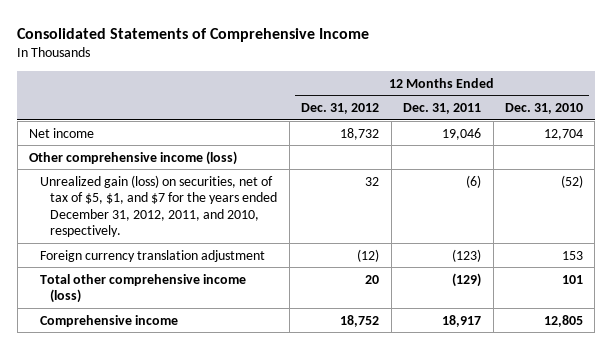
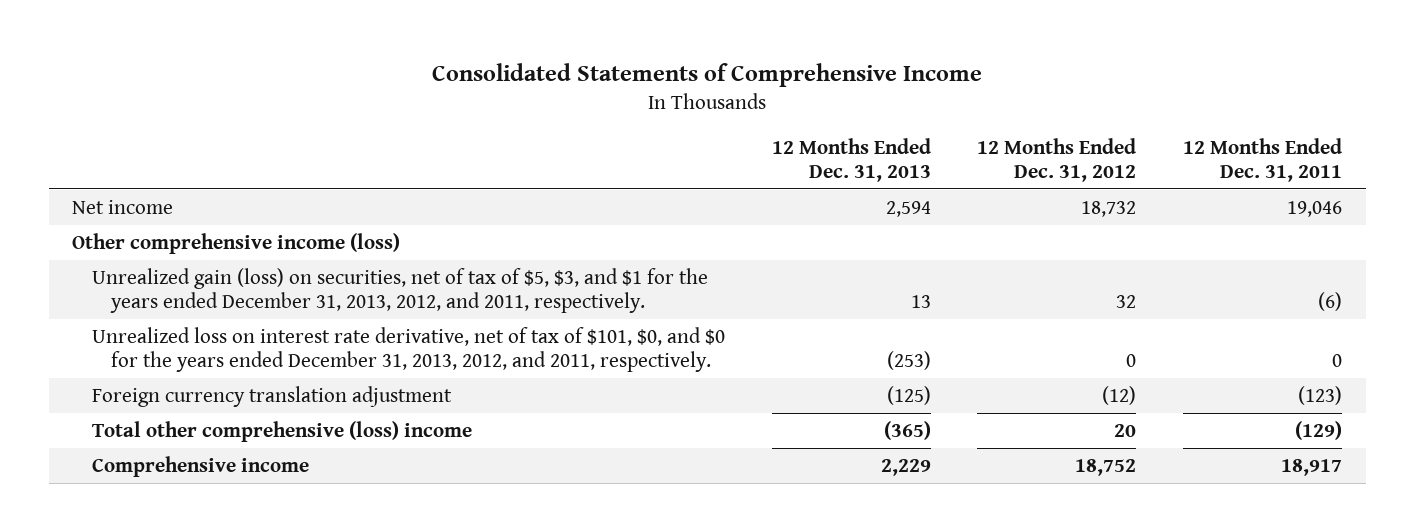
- | 12 Months Ended Dec. 31, 2012 | 12 Months Ended Dec. 31, 2011 | 12 Months Ended Dec. 31, 2010
+ | 12 Months Ended Dec. 31, 2013 | 12 Months Ended Dec. 31, 2012 | 12 Months Ended Dec. 31, 2011
- Unrealized gain (loss) on securities, net of tax of $5, $1, and $7 for the years ended December 31, 2012, 2011, and 2010, respectively. | 32 | (6) | (52)
+ Unrealized gain (loss) on securities, net of tax of $5, $3, and $1 for the years ended December 31, 2013, 2012, and 2011, respectively. | 13 | 32 | (6)
+ Unrealized loss on interest rate derivative, net of tax of $101, $0, and $0 for the years ended December 31, 2013, 2012, and 2011, respectively. | (253) | 0 | 0
- Total other comprehensive income (loss) | 20 | (129) | 101
+ Total other comprehensive (loss) income | (365) | 20 | (129)

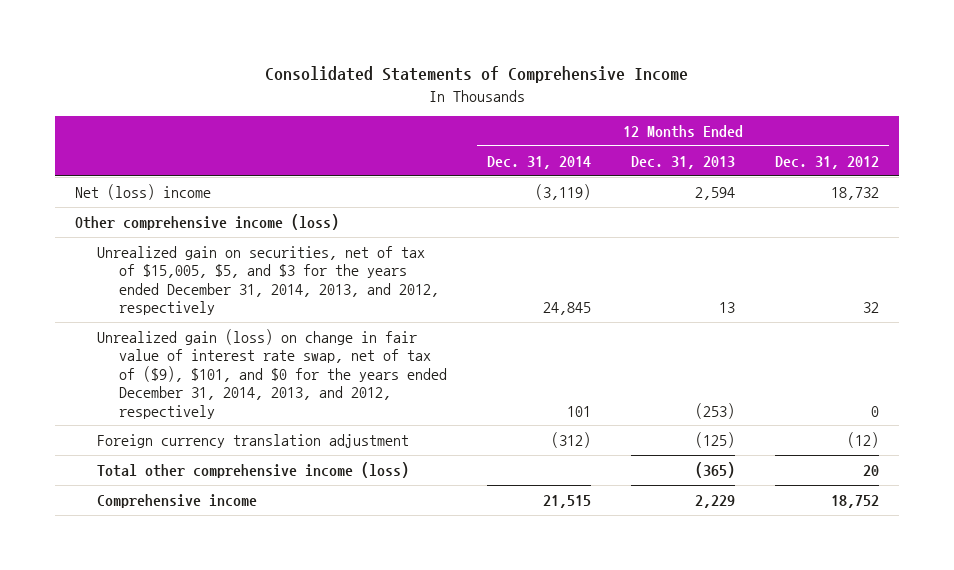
- | 12 Months Ended Dec. 31, 2013 | 12 Months Ended Dec. 31, 2012 | 12 Months Ended Dec. 31, 2011
+ | 12 Months Ended Dec. 31, 2014 | 12 Months Ended Dec. 31, 2013 | 12 Months Ended Dec. 31, 2012
- Net income | 2,594 | 18,732 | 19,046
+ Net (loss) income | (3,119) | 2,594 | 18,732
- Unrealized gain (loss) on securities, net of tax of $5, $3, and $1 for the years ended December 31, 2013, 2012, and 2011, respectively. | 13 | 32 | (6)
- Unrealized loss on interest rate derivative, net of tax of $101, $0, and $0 for the years ended December 31, 2013, 2012, and 2011, respectively. | (253) | 0 | 0
+ Unrealized gain on securities, net of tax of $15,005, $5, and $3 for the years ended December 31, 2014, 2013, and 2012, respectively | 24,845 | 13 | 32
+ Unrealized gain (loss) on change in fair value of interest rate swap, net of tax of ($9), $101, and $0 for the years ended December 31, 2014, 2013, and 2012, respectively | 101 | (253) | 0
- Total other comprehensive (loss) income | (365) | 20 | (129)
+ Total other comprehensive income (loss) | | (365) | 20

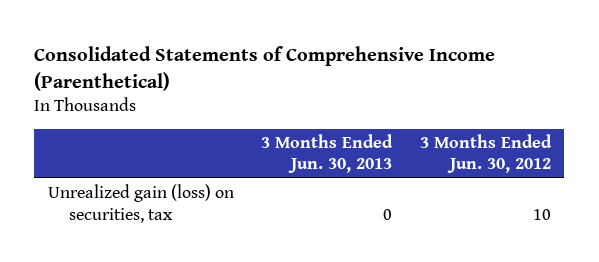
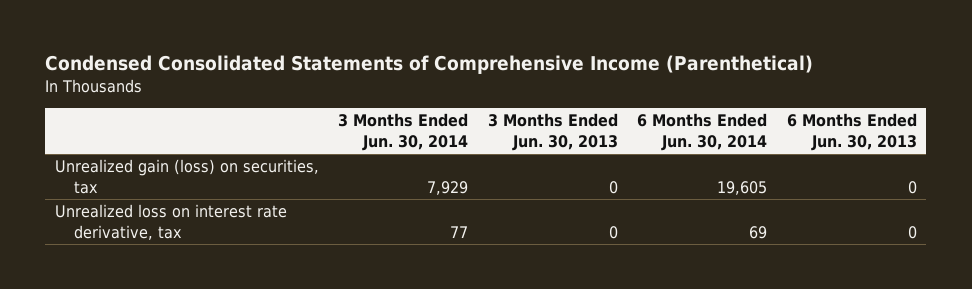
- Consolidated Statements of Comprehensive Income (Parenthetical)
+ Condensed Consolidated Statements of Comprehensive Income (Parenthetical)
- | 3 Months Ended Jun. 30, 2013 | 3 Months Ended Jun. 30, 2012
+ | 3 Months Ended Jun. 30, 2014 | 3 Months Ended Jun. 30, 2013 | 6 Months Ended Jun. 30, 2014 | 6 Months Ended Jun. 30, 2013
+ Unrealized loss on interest rate derivative, tax | 77 | 0 | 69 | 0

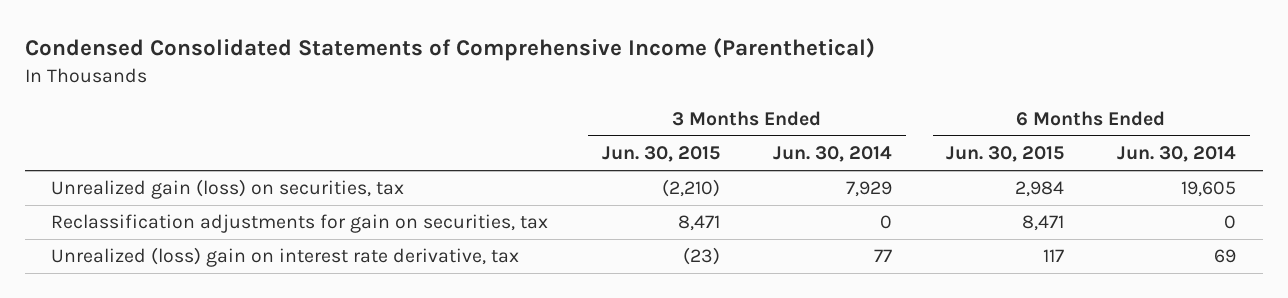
- | 3 Months Ended Jun. 30, 2014 | 3 Months Ended Jun. 30, 2013 | 6 Months Ended Jun. 30, 2014 | 6 Months Ended Jun. 30, 2013
+ | 3 Months Ended Jun. 30, 2015 | 3 Months Ended Jun. 30, 2014 | 6 Months Ended Jun. 30, 2015 | 6 Months Ended Jun. 30, 2014
- Unrealized loss on interest rate derivative, tax | 77 | 0 | 69 | 0
+ Reclassification adjustments for gain on securities, tax | 8,471 | 0 | 8,471 | 0
+ Unrealized (loss) gain on interest rate derivative, tax | (23) | 77 | 117 | 69

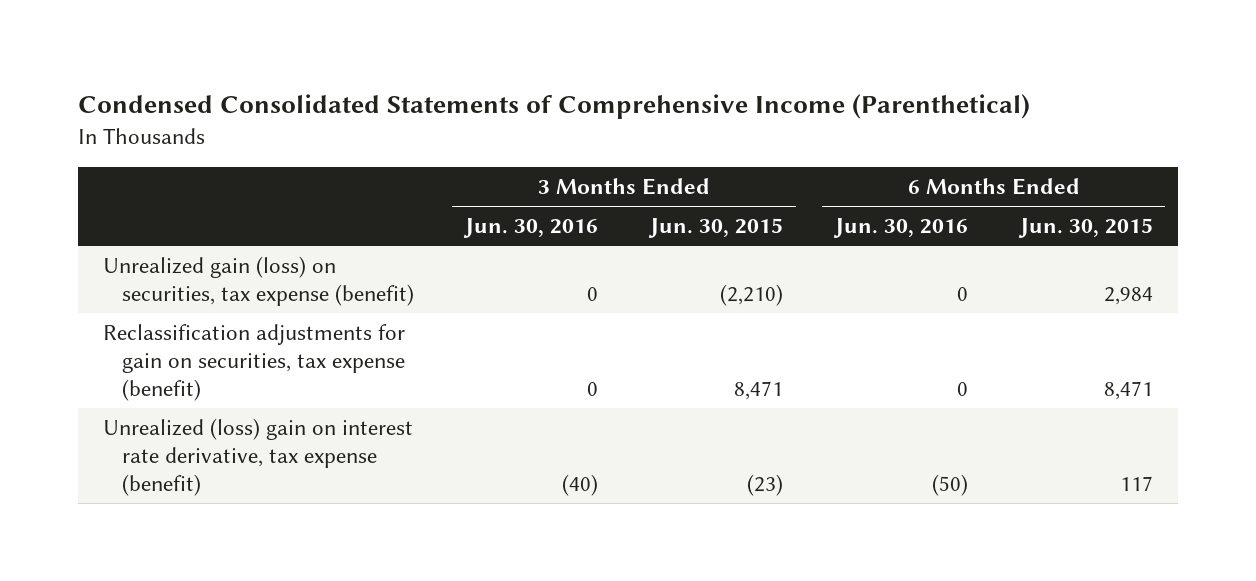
- | 3 Months Ended Jun. 30, 2015 | 3 Months Ended Jun. 30, 2014 | 6 Months Ended Jun. 30, 2015 | 6 Months Ended Jun. 30, 2014
+ | 3 Months Ended Jun. 30, 2016 | 3 Months Ended Jun. 30, 2015 | 6 Months Ended Jun. 30, 2016 | 6 Months Ended Jun. 30, 2015
- Unrealized gain (loss) on securities, tax | (2,210) | 7,929 | 2,984 | 19,605
- Reclassification adjustments for gain on securities, tax | 8,471 | 0 | 8,471 | 0
- Unrealized (loss) gain on interest rate derivative, tax | (23) | 77 | 117 | 69
+ Unrealized gain (loss) on securities, tax expense (benefit) | 0 | (2,210) | 0 | 2,984
+ Reclassification adjustments for gain on securities, tax expense (benefit) | 0 | 8,471 | 0 | 8,471
+ Unrealized (loss) gain on interest rate derivative, tax expense (benefit) | (40) | (23) | (50) | 117

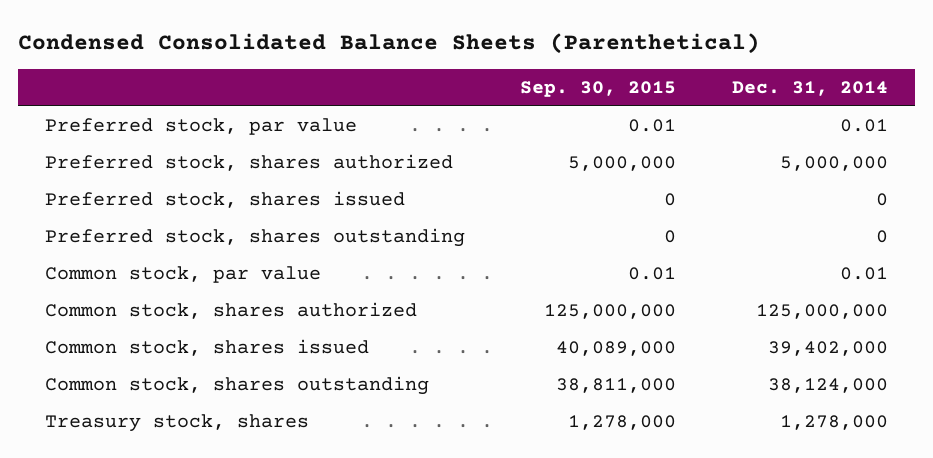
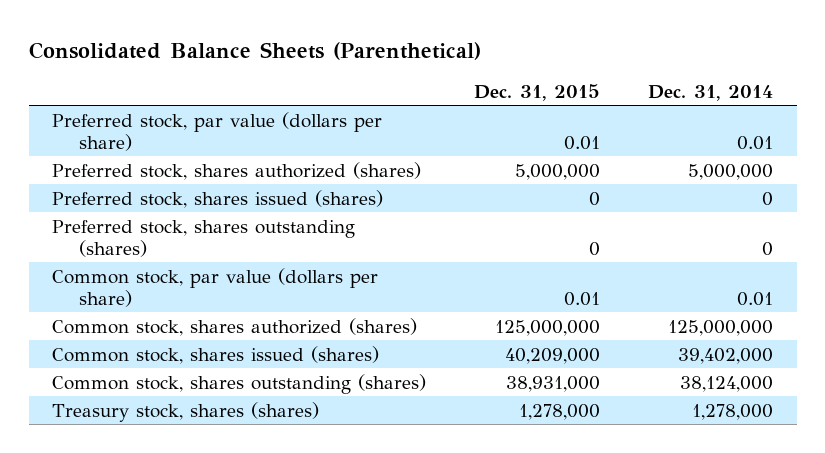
- Condensed Consolidated Balance Sheets (Parenthetical)
+ Consolidated Balance Sheets (Parenthetical)
- | Sep. 30, 2015 | Dec. 31, 2014
+ | Dec. 31, 2015 | Dec. 31, 2014
- Preferred stock, par value | 0.01 | 0.01
- Preferred stock, shares authorized | 5,000,000 | 5,000,000
- Preferred stock, shares issued | 0 | 0
- Preferred stock, shares outstanding | 0 | 0
- Common stock, par value | 0.01 | 0.01
- Common stock, shares authorized | 125,000,000 | 125,000,000
- Common stock, shares issued | 40,089,000 | 39,402,000
- Common stock, shares outstanding | 38,811,000 | 38,124,000
- Treasury stock, shares | 1,278,000 | 1,278,000
+ Preferred stock, par value (dollars per share) | 0.01 | 0.01
+ Preferred stock, shares authorized (shares) | 5,000,000 | 5,000,000
+ Preferred stock, shares issued (shares) | 0 | 0
+ Preferred stock, shares outstanding (shares) | 0 | 0
+ Common stock, par value (dollars per share) | 0.01 | 0.01
+ Common stock, shares authorized (shares) | 125,000,000 | 125,000,000
+ Common stock, shares issued (shares) | 40,209,000 | 39,402,000
+ Common stock, shares outstanding (shares) | 38,931,000 | 38,124,000
+ Treasury stock, shares (shares) | 1,278,000 | 1,278,000

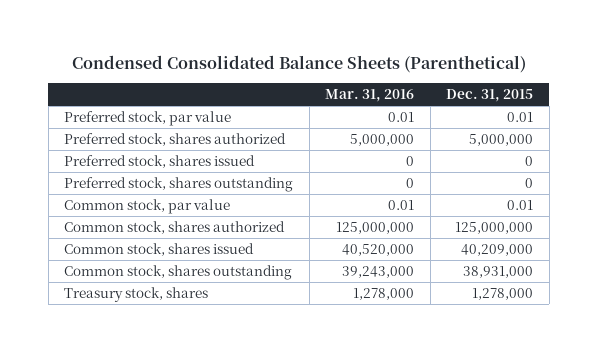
- Consolidated Balance Sheets (Parenthetical)
+ Condensed Consolidated Balance Sheets (Parenthetical)
- | Dec. 31, 2015 | Dec. 31, 2014
+ | Mar. 31, 2016 | Dec. 31, 2015
- Preferred stock, par value (dollars per share) | 0.01 | 0.01
- Preferred stock, shares authorized (shares) | 5,000,000 | 5,000,000
- Preferred stock, shares issued (shares) | 0 | 0
- Preferred stock, shares outstanding (shares) | 0 | 0
- Common stock, par value (dollars per share) | 0.01 | 0.01
- Common stock, shares authorized (shares) | 125,000,000 | 125,000,000
- Common stock, shares issued (shares) | 40,209,000 | 39,402,000
- Common stock, shares outstanding (shares) | 38,931,000 | 38,124,000
- Treasury stock, shares (shares) | 1,278,000 | 1,278,000
+ Preferred stock, par value | 0.01 | 0.01
+ Preferred stock, shares authorized | 5,000,000 | 5,000,000
+ Preferred stock, shares issued | 0 | 0
+ Preferred stock, shares outstanding | 0 | 0
+ Common stock, par value | 0.01 | 0.01
+ Common stock, shares authorized | 125,000,000 | 125,000,000
+ Common stock, shares issued | 40,520,000 | 40,209,000
+ Common stock, shares outstanding | 39,243,000 | 38,931,000
+ Treasury stock, shares | 1,278,000 | 1,278,000

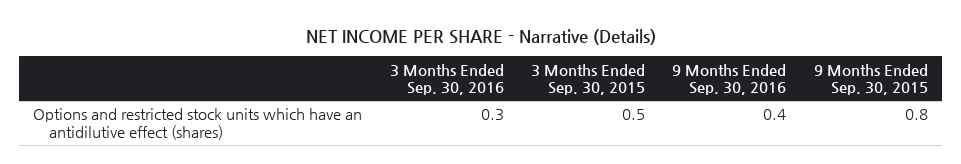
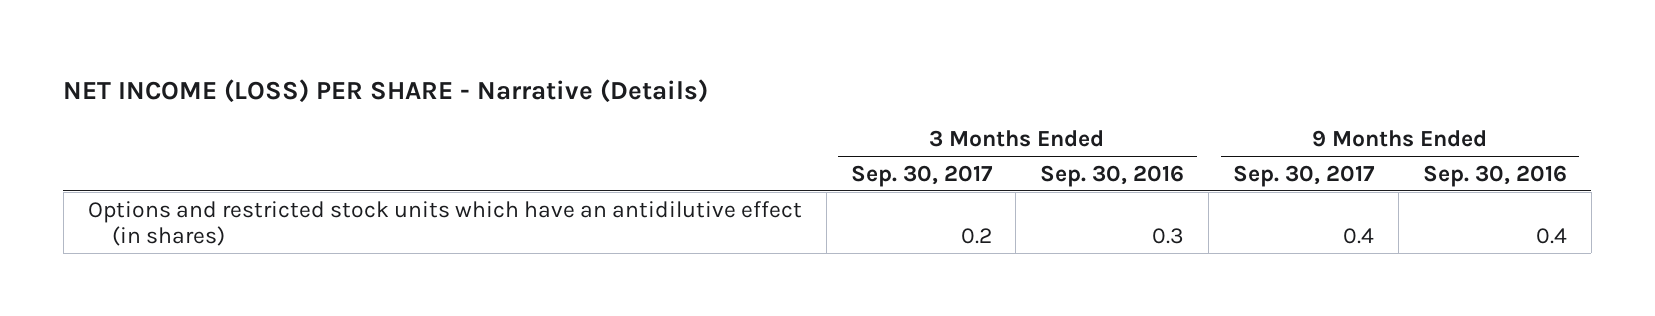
- NET INCOME PER SHARE - Narrative (Details)
+ NET INCOME (LOSS) PER SHARE - Narrative (Details)
- | 3 Months Ended Sep. 30, 2016 | 3 Months Ended Sep. 30, 2015 | 9 Months Ended Sep. 30, 2016 | 9 Months Ended Sep. 30, 2015
+ | 3 Months Ended Sep. 30, 2017 | 3 Months Ended Sep. 30, 2016 | 9 Months Ended Sep. 30, 2017 | 9 Months Ended Sep. 30, 2016
- Options and restricted stock units which have an antidilutive effect (shares) | 0.3 | 0.5 | 0.4 | 0.8
+ Options and restricted stock units which have an antidilutive effect (in shares) | 0.2 | 0.3 | 0.4 | 0.4

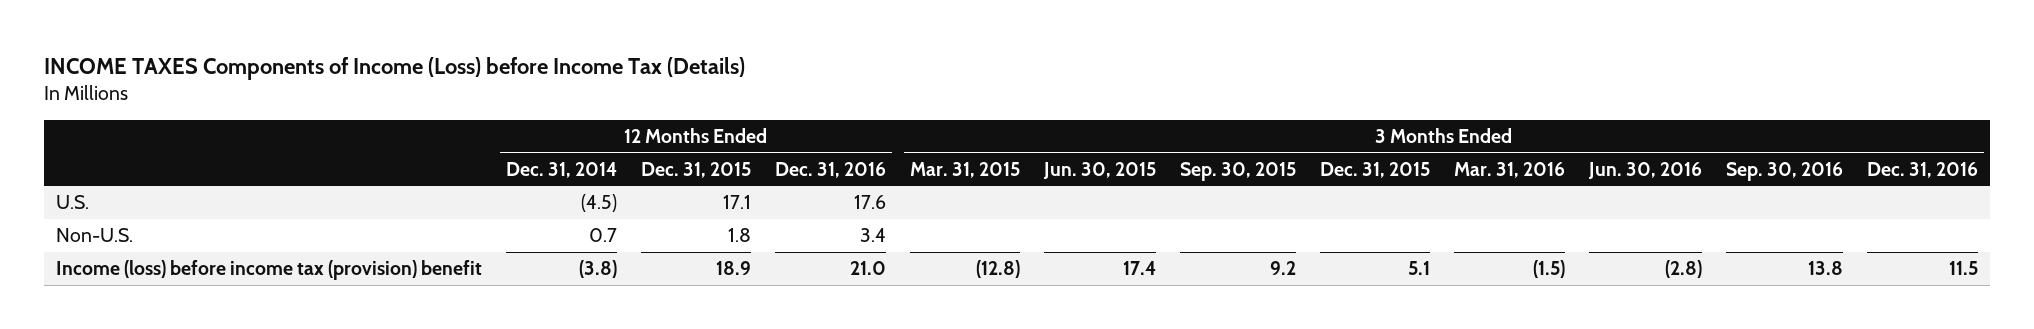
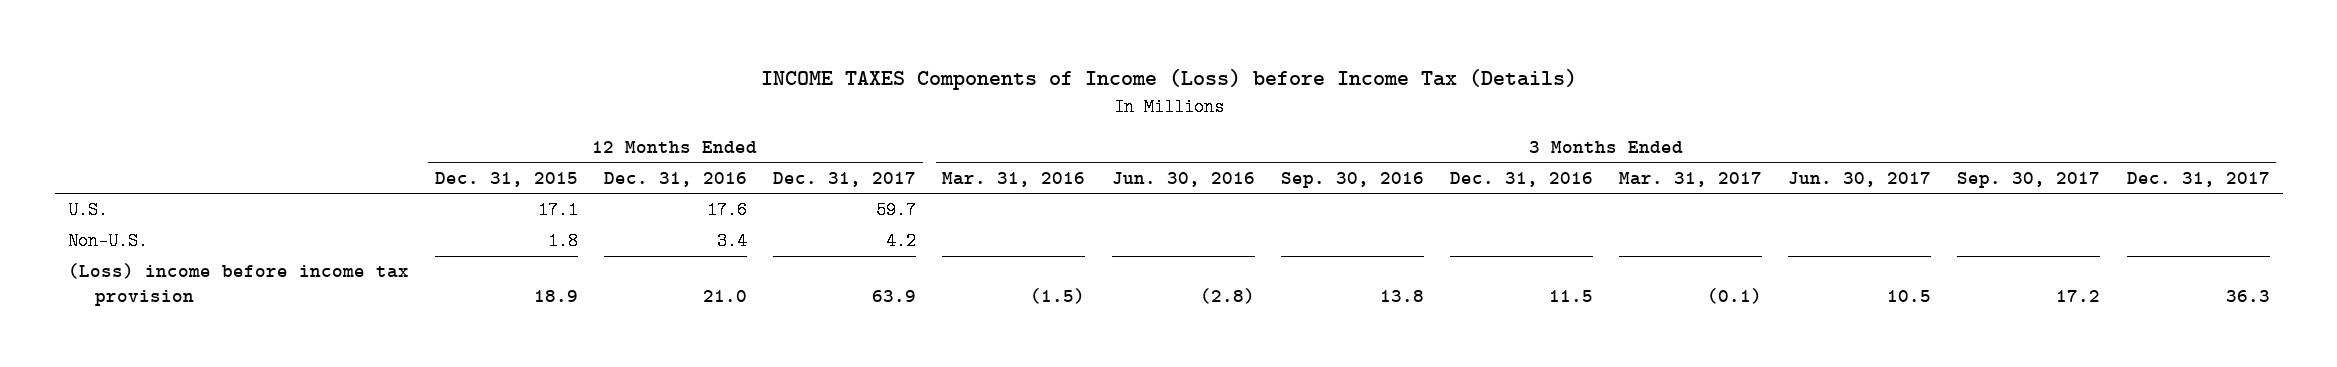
- | 12 Months Ended Dec. 31, 2014 | 12 Months Ended Dec. 31, 2015 | 12 Months Ended Dec. 31, 2016 | 3 Months Ended Mar. 31, 2015 | 3 Months Ended Jun. 30, 2015 | 3 Months Ended Sep. 30, 2015 | 3 Months Ended Dec. 31, 2015 | 3 Months Ended Mar. 31, 2016 | 3 Months Ended Jun. 30, 2016 | 3 Months Ended Sep. 30, 2016 | 3 Months Ended Dec. 31, 2016
+ | 12 Months Ended Dec. 31, 2015 | 12 Months Ended Dec. 31, 2016 | 12 Months Ended Dec. 31, 2017 | 3 Months Ended Mar. 31, 2016 | 3 Months Ended Jun. 30, 2016 | 3 Months Ended Sep. 30, 2016 | 3 Months Ended Dec. 31, 2016 | 3 Months Ended Mar. 31, 2017 | 3 Months Ended Jun. 30, 2017 | 3 Months Ended Sep. 30, 2017 | 3 Months Ended Dec. 31, 2017
- Income (loss) before income tax (provision) benefit | (3.8) | 18.9 | 21.0 | (12.8) | 17.4 | 9.2 | 5.1 | (1.5) | (2.8) | 13.8 | 11.5
+ (Loss) income before income tax provision | 18.9 | 21.0 | 63.9 | (1.5) | (2.8) | 13.8 | 11.5 | (0.1) | 10.5 | 17.2 | 36.3

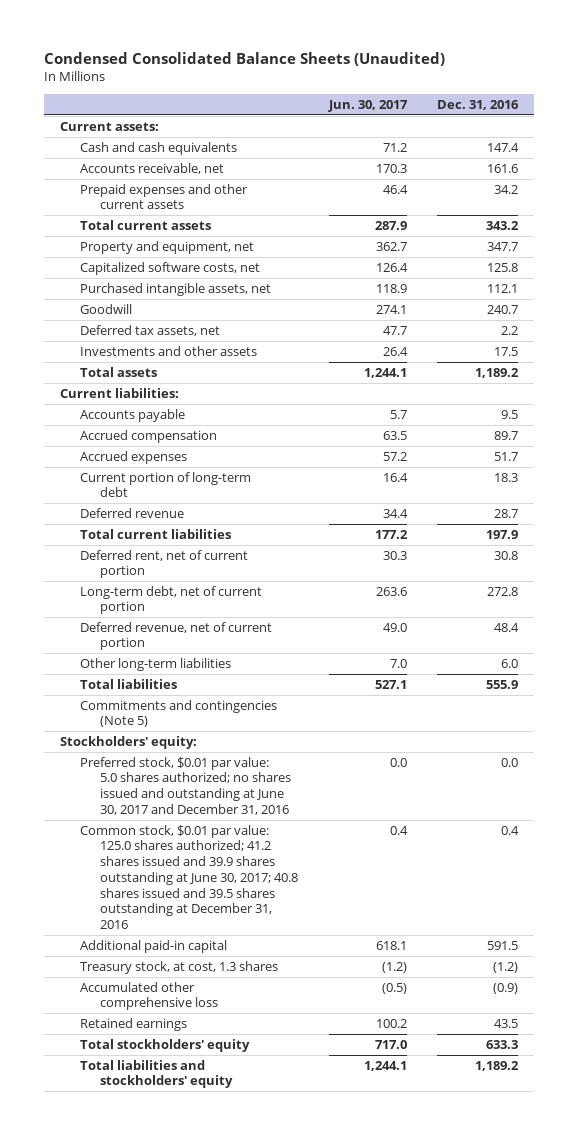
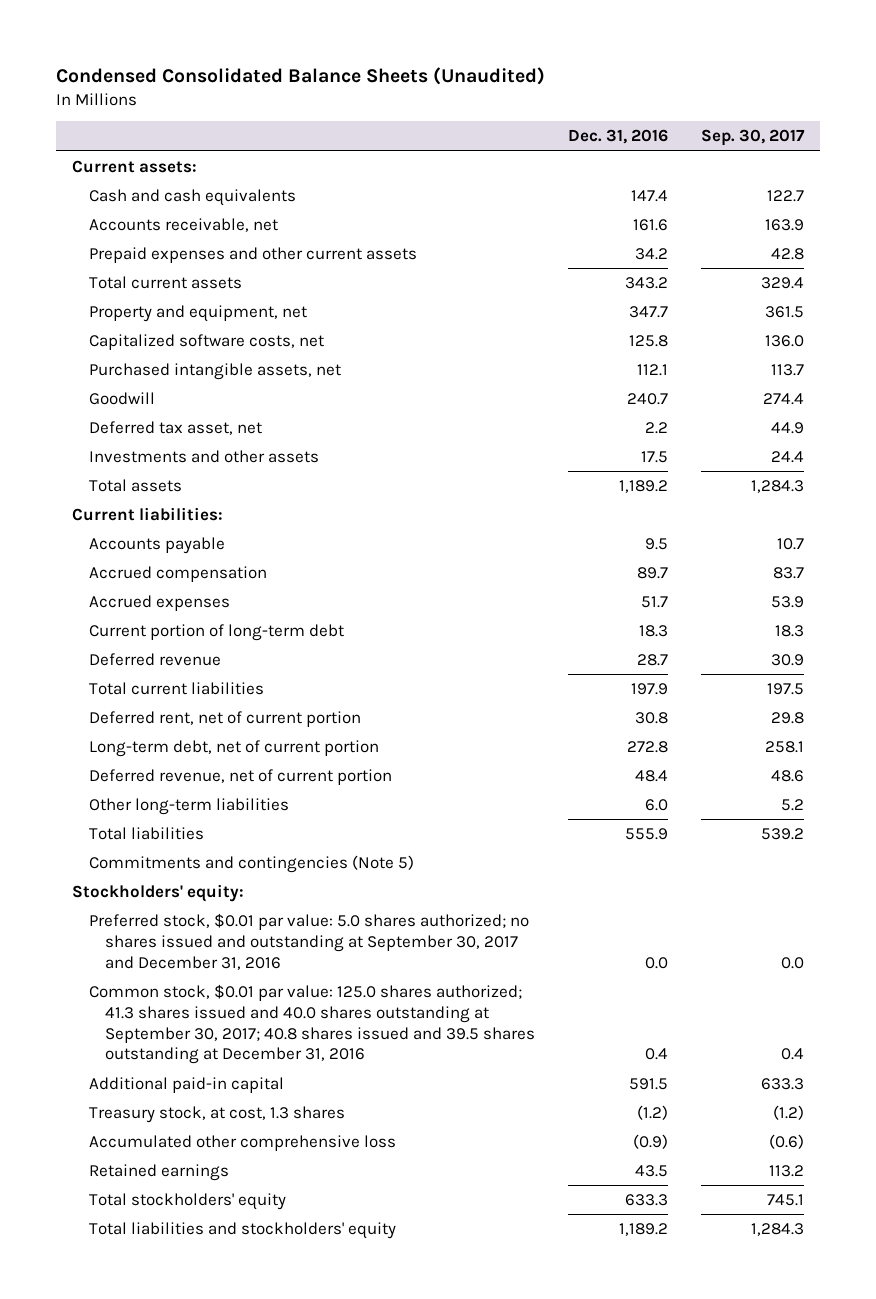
- | Jun. 30, 2017 | Dec. 31, 2016
+ | Dec. 31, 2016 | Sep. 30, 2017
- Deferred tax assets, net | 47.7 | 2.2
+ Deferred tax asset, net | 2.2 | 44.9
- Preferred stock, $0.01 par value: 5.0 shares authorized; no shares issued and outstanding at June 30, 2017 and December 31, 2016 | 0.0 | 0.0
- Common stock, $0.01 par value: 125.0 shares authorized; 41.2 shares issued and 39.9 shares outstanding at June 30, 2017; 40.8 shares issued and 39.5 shares outstanding at December 31, 2016 | 0.4 | 0.4
+ Preferred stock, $0.01 par value: 5.0 shares authorized; no shares issued and outstanding at September 30, 2017 and December 31, 2016 | 0.0 | 0.0
+ Common stock, $0.01 par value: 125.0 shares authorized; 41.3 shares issued and 40.0 shares outstanding at September 30, 2017; 40.8 shares issued and 39.5 shares outstanding at December 31, 2016 | 0.4 | 0.4

